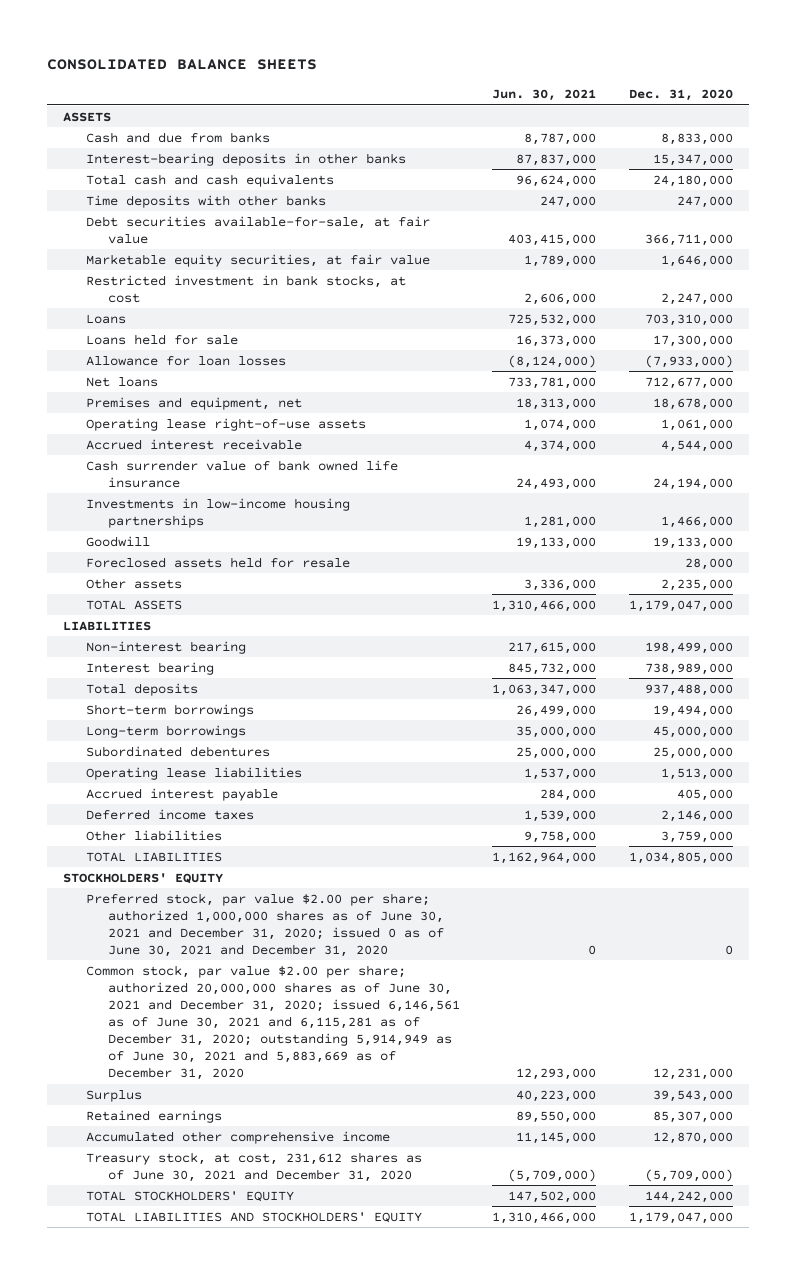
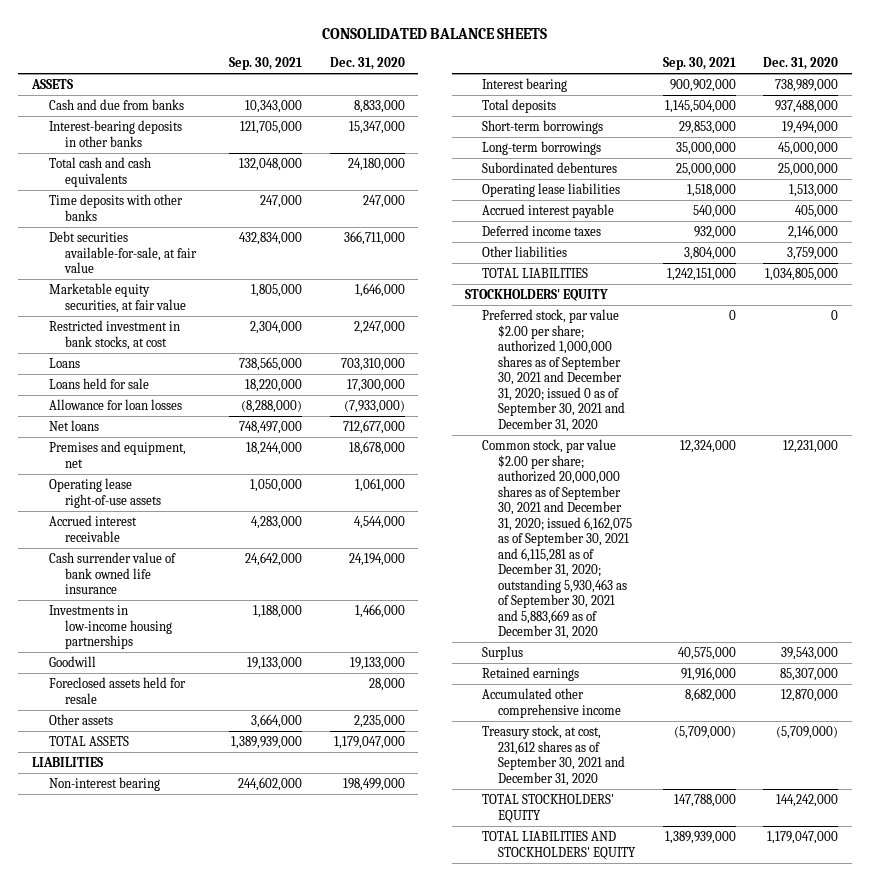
- | Jun. 30, 2021 | Dec. 31, 2020
+ | Sep. 30, 2021 | Dec. 31, 2020
- Preferred stock, par value $2.00 per share; authorized 1,000,000 shares as of June 30, 2021 and December 31, 2020; issued 0 as of June 30, 2021 and December 31, 2020 | 0 | 0
- Common stock, par value $2.00 per share; authorized 20,000,000 shares as of June 30, 2021 and December 31, 2020; issued 6,146,561 as of June 30, 2021 and 6,115,281 as of December 31, 2020; outstanding 5,914,949 as of June 30, 2021 and 5,883,669 as of December 31, 2020 | 12,293,000 | 12,231,000
+ Preferred stock, par value $2.00 per share; authorized 1,000,000 shares as of September 30, 2021 and December 31, 2020; issued 0 as of September 30, 2021 and December 31, 2020 | 0 | 0
+ Common stock, par value $2.00 per share; authorized 20,000,000 shares as of September 30, 2021 and December 31, 2020; issued 6,162,075 as of September 30, 2021 and 6,115,281 as of December 31, 2020; outstanding 5,930,463 as of September 30, 2021 and 5,883,669 as of December 31, 2020 | 12,324,000 | 12,231,000
- Treasury stock, at cost, 231,612 shares as of June 30, 2021 and December 31, 2020 | (5,709,000) | (5,709,000)
+ Treasury stock, at cost, 231,612 shares as of September 30, 2021 and December 31, 2020 | (5,709,000) | (5,709,000)

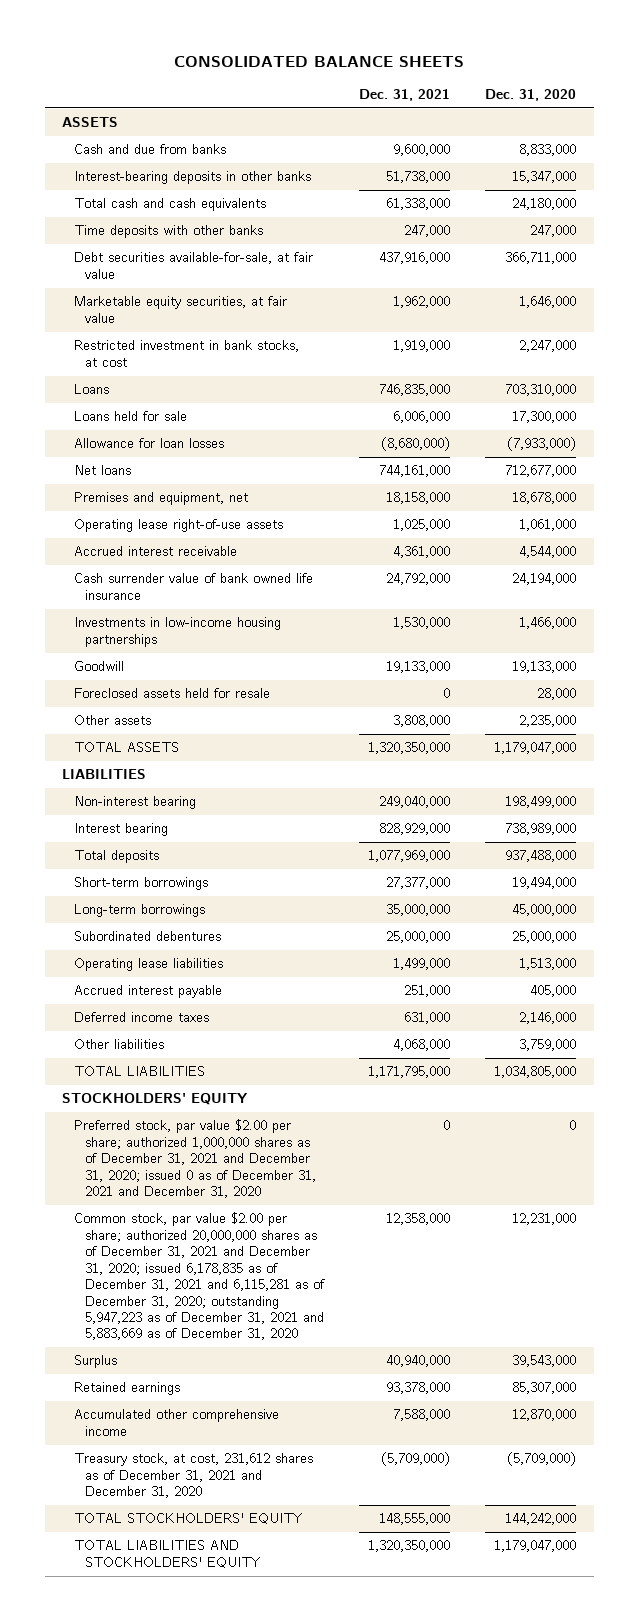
- | Sep. 30, 2021 | Dec. 31, 2020
+ | Dec. 31, 2021 | Dec. 31, 2020
- Preferred stock, par value $2.00 per share; authorized 1,000,000 shares as of September 30, 2021 and December 31, 2020; issued 0 as of September 30, 2021 and December 31, 2020 | 0 | 0
- Common stock, par value $2.00 per share; authorized 20,000,000 shares as of September 30, 2021 and December 31, 2020; issued 6,162,075 as of September 30, 2021 and 6,115,281 as of December 31, 2020; outstanding 5,930,463 as of September 30, 2021 and 5,883,669 as of December 31, 2020 | 12,324,000 | 12,231,000
+ Preferred stock, par value $2.00 per share; authorized 1,000,000 shares as of December 31, 2021 and December 31, 2020; issued 0 as of December 31, 2021 and December 31, 2020 | 0 | 0
+ Common stock, par value $2.00 per share; authorized 20,000,000 shares as of December 31, 2021 and December 31, 2020; issued 6,178,835 as of December 31, 2021 and 6,115,281 as of December 31, 2020; outstanding 5,947,223 as of December 31, 2021 and 5,883,669 as of December 31, 2020 | 12,358,000 | 12,231,000
- Treasury stock, at cost, 231,612 shares as of September 30, 2021 and December 31, 2020 | (5,709,000) | (5,709,000)
+ Treasury stock, at cost, 231,612 shares as of December 31, 2021 and December 31, 2020 | (5,709,000) | (5,709,000)

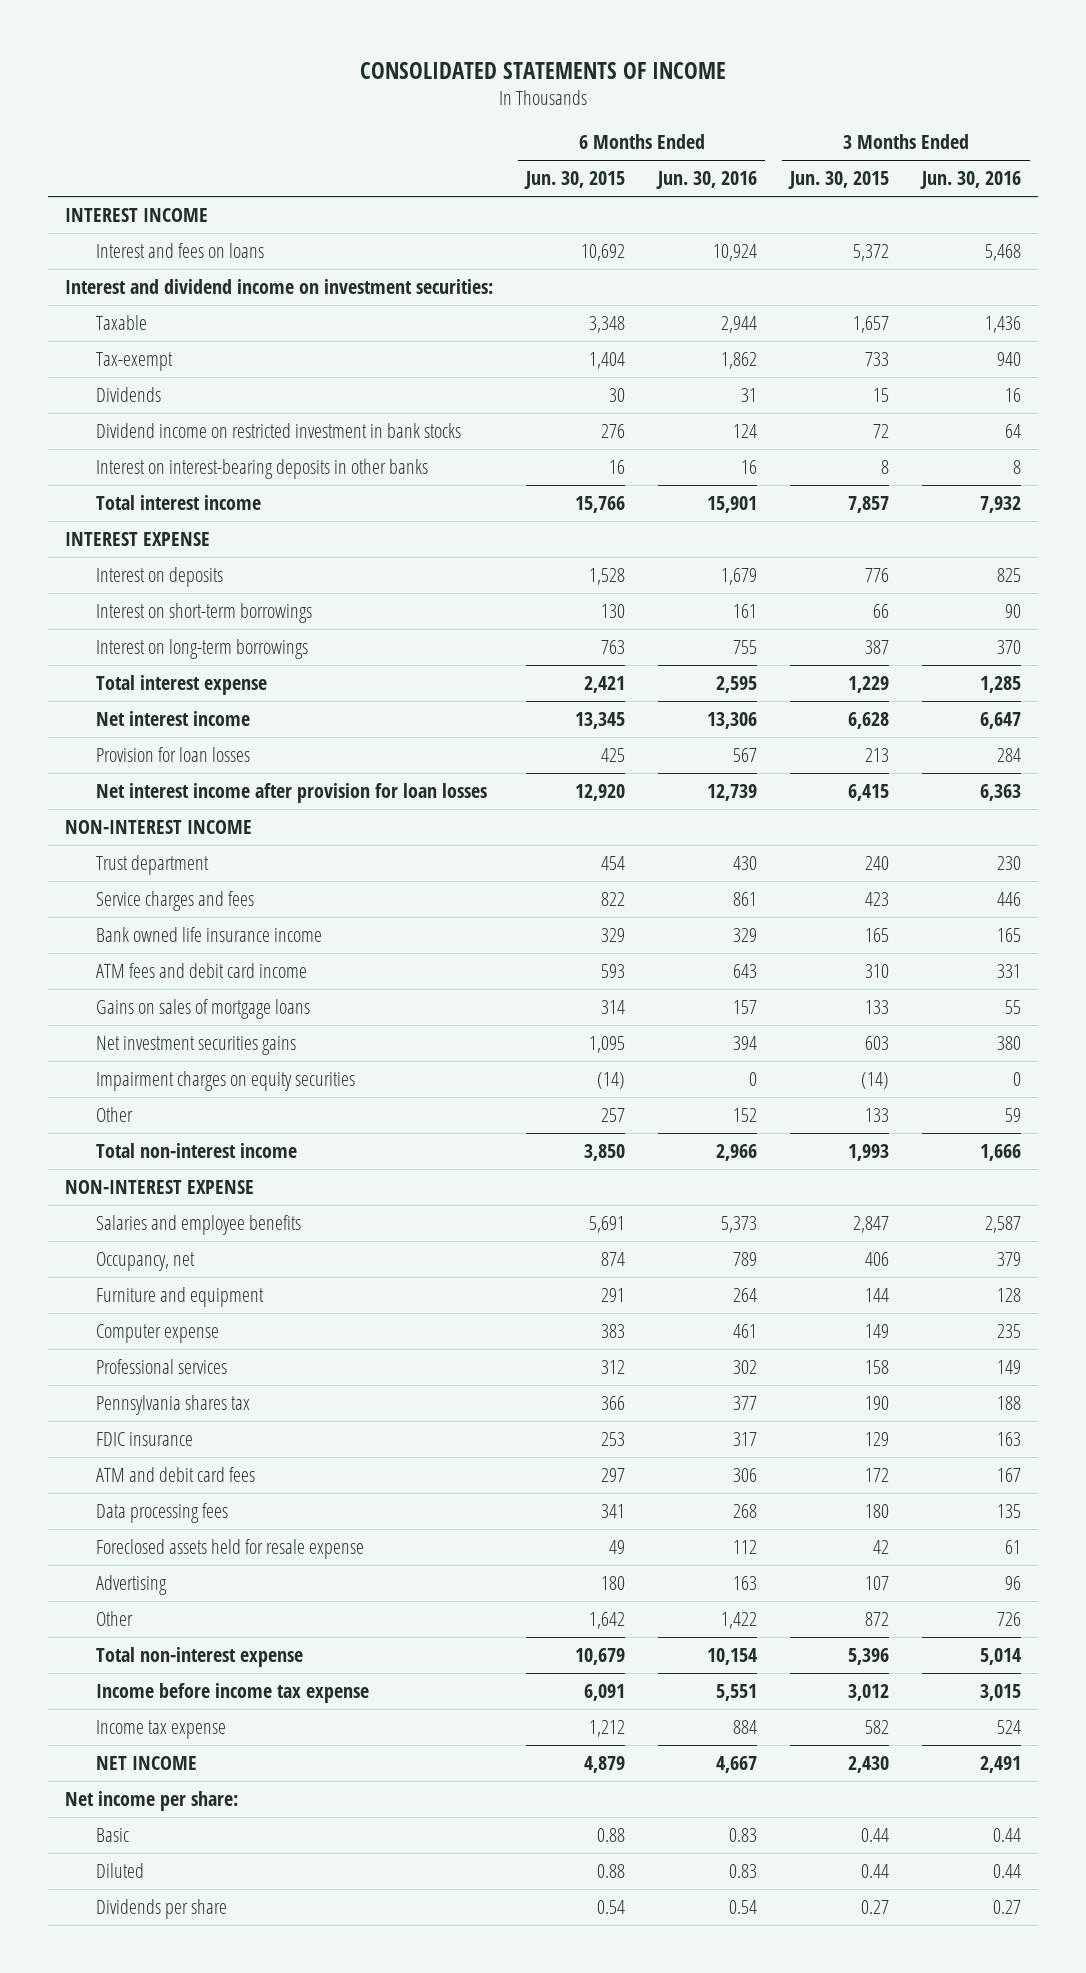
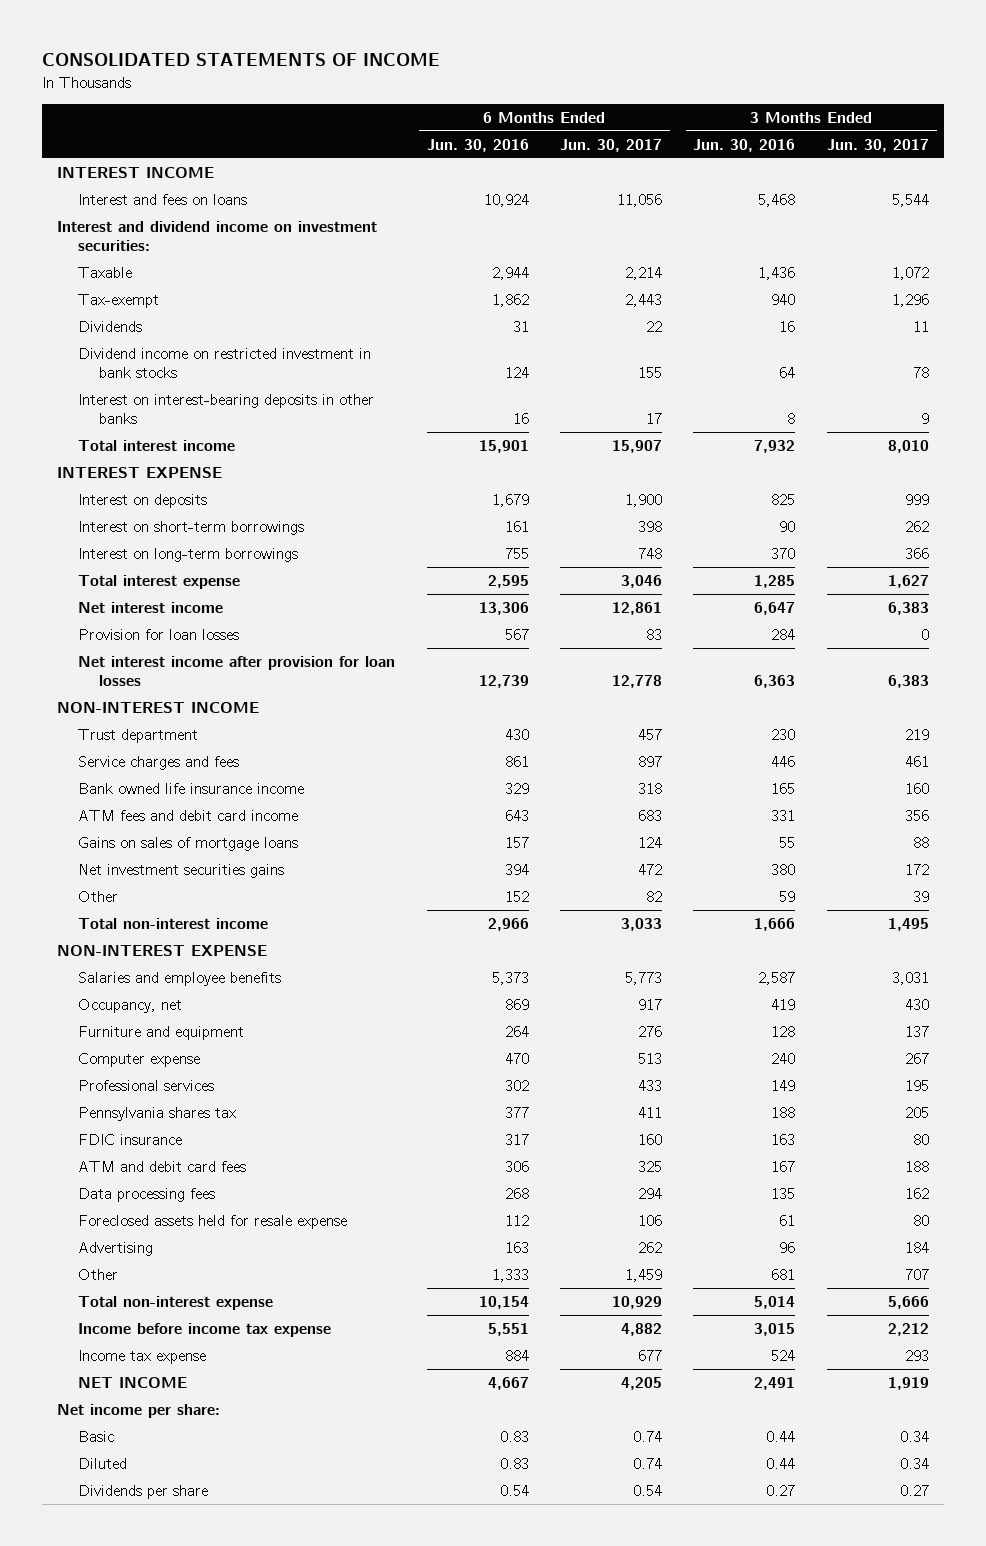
- | 6 Months Ended Jun. 30, 2015 | 6 Months Ended Jun. 30, 2016 | 3 Months Ended Jun. 30, 2015 | 3 Months Ended Jun. 30, 2016
+ | 6 Months Ended Jun. 30, 2016 | 6 Months Ended Jun. 30, 2017 | 3 Months Ended Jun. 30, 2016 | 3 Months Ended Jun. 30, 2017
- Impairment charges on equity securities | (14) | 0 | (14) | 0
- Occupancy, net | 874 | 789 | 406 | 379
+ Occupancy, net | 869 | 917 | 419 | 430
- Computer expense | 383 | 461 | 149 | 235
+ Computer expense | 470 | 513 | 240 | 267
- Other | 1,642 | 1,422 | 872 | 726
+ Other | 1,333 | 1,459 | 681 | 707

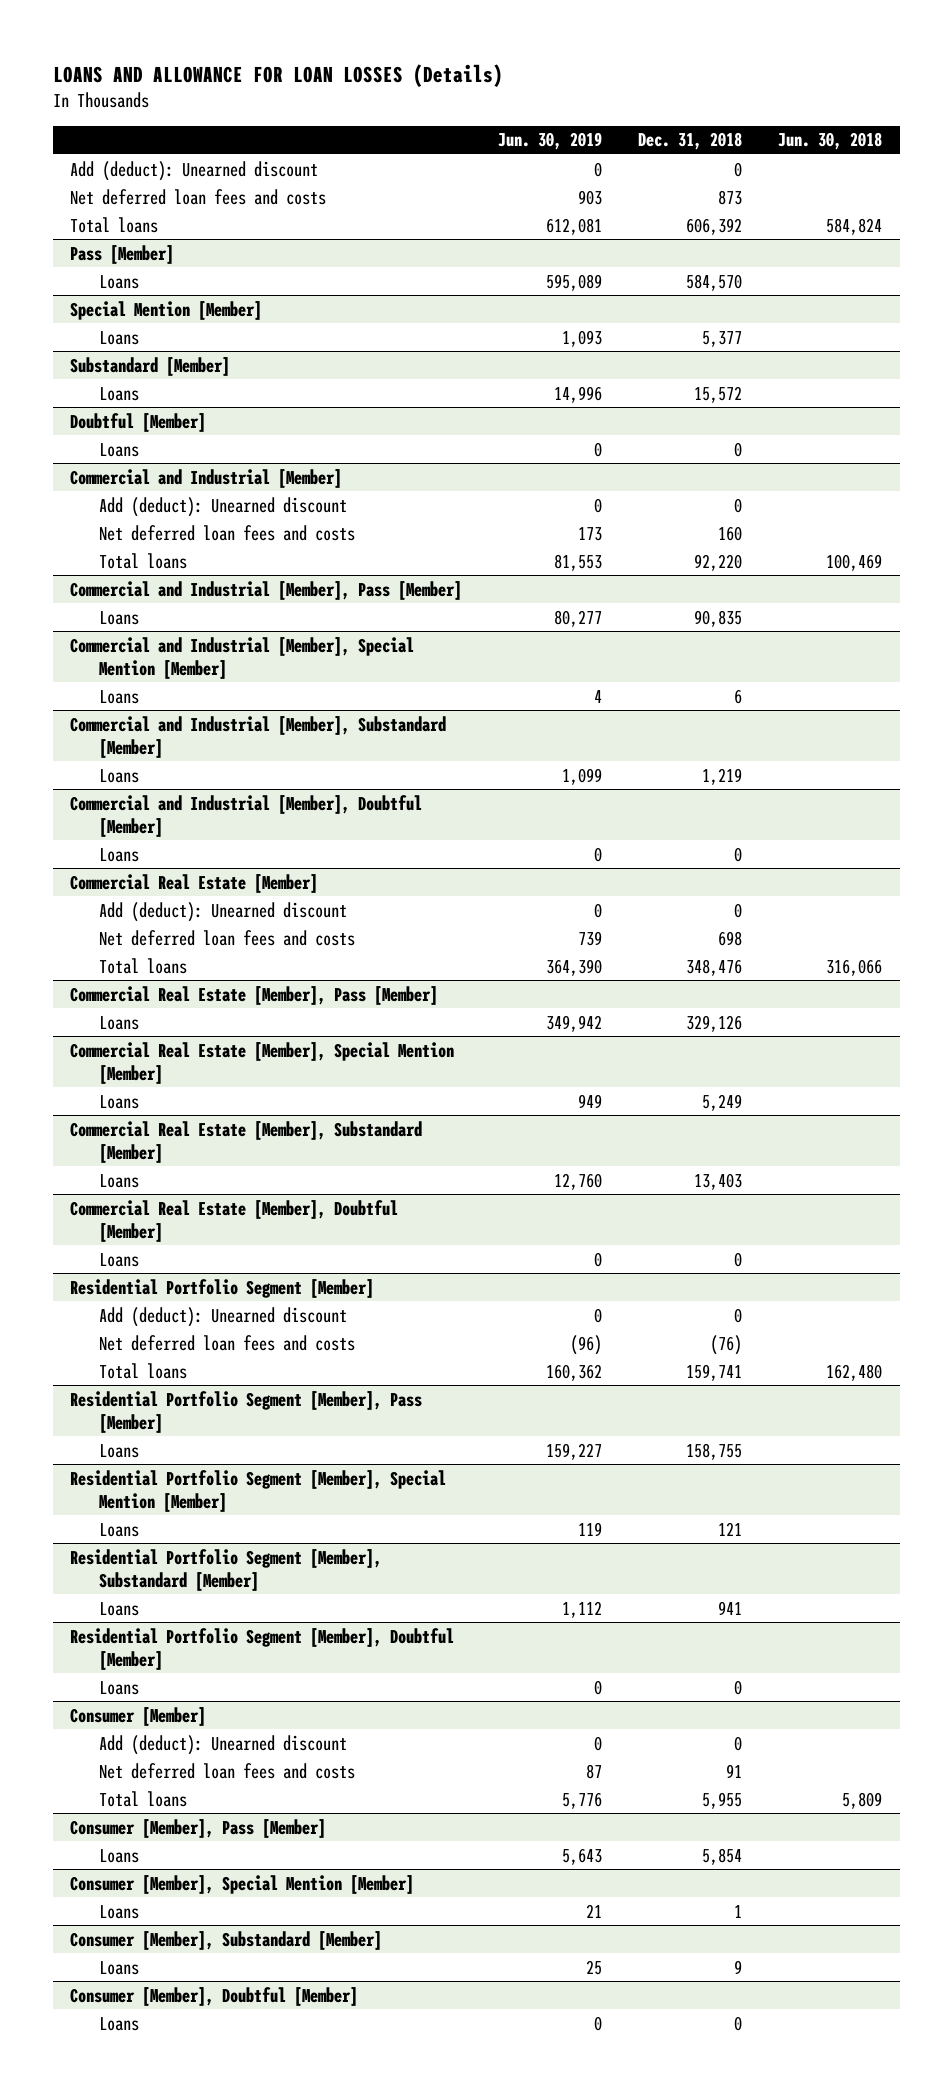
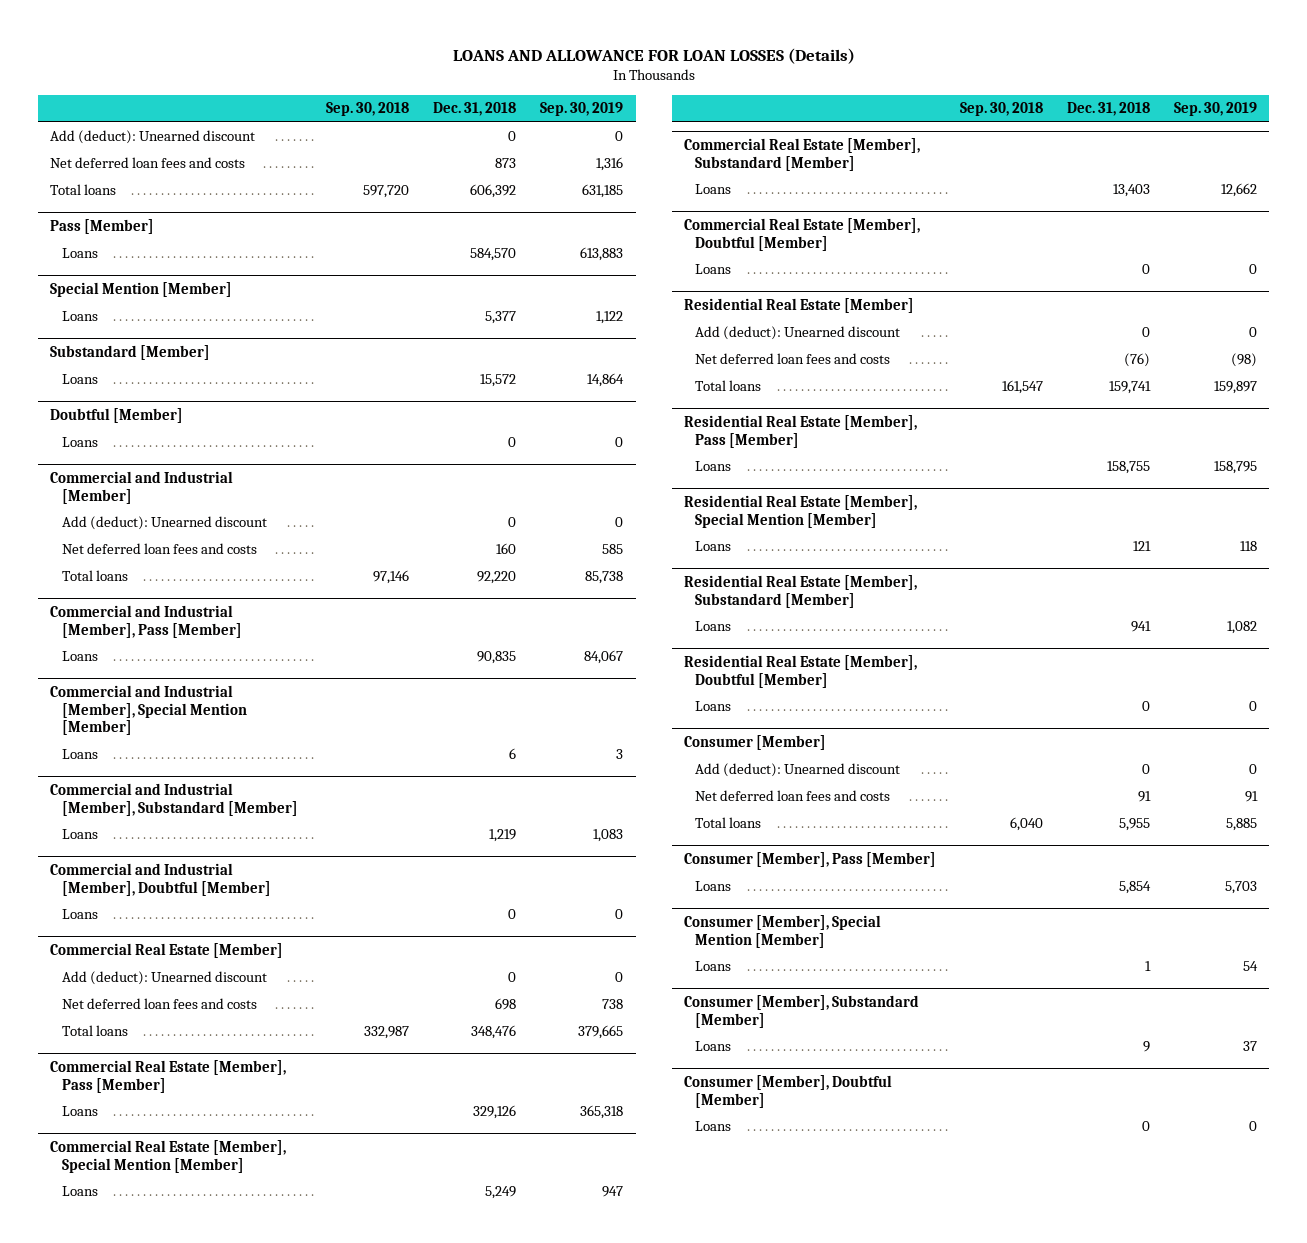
- | Jun. 30, 2019 | Dec. 31, 2018 | Jun. 30, 2018
+ | Sep. 30, 2018 | Dec. 31, 2018 | Sep. 30, 2019
- Residential Portfolio Segment [Member]
+ Residential Real Estate [Member]
- Residential Portfolio Segment [Member], Pass [Member]
+ Residential Real Estate [Member], Pass [Member]
- Residential Portfolio Segment [Member], Special Mention [Member]
+ Residential Real Estate [Member], Special Mention [Member]
- Residential Portfolio Segment [Member], Substandard [Member]
+ Residential Real Estate [Member], Substandard [Member]
- Residential Portfolio Segment [Member], Doubtful [Member]
+ Residential Real Estate [Member], Doubtful [Member]

